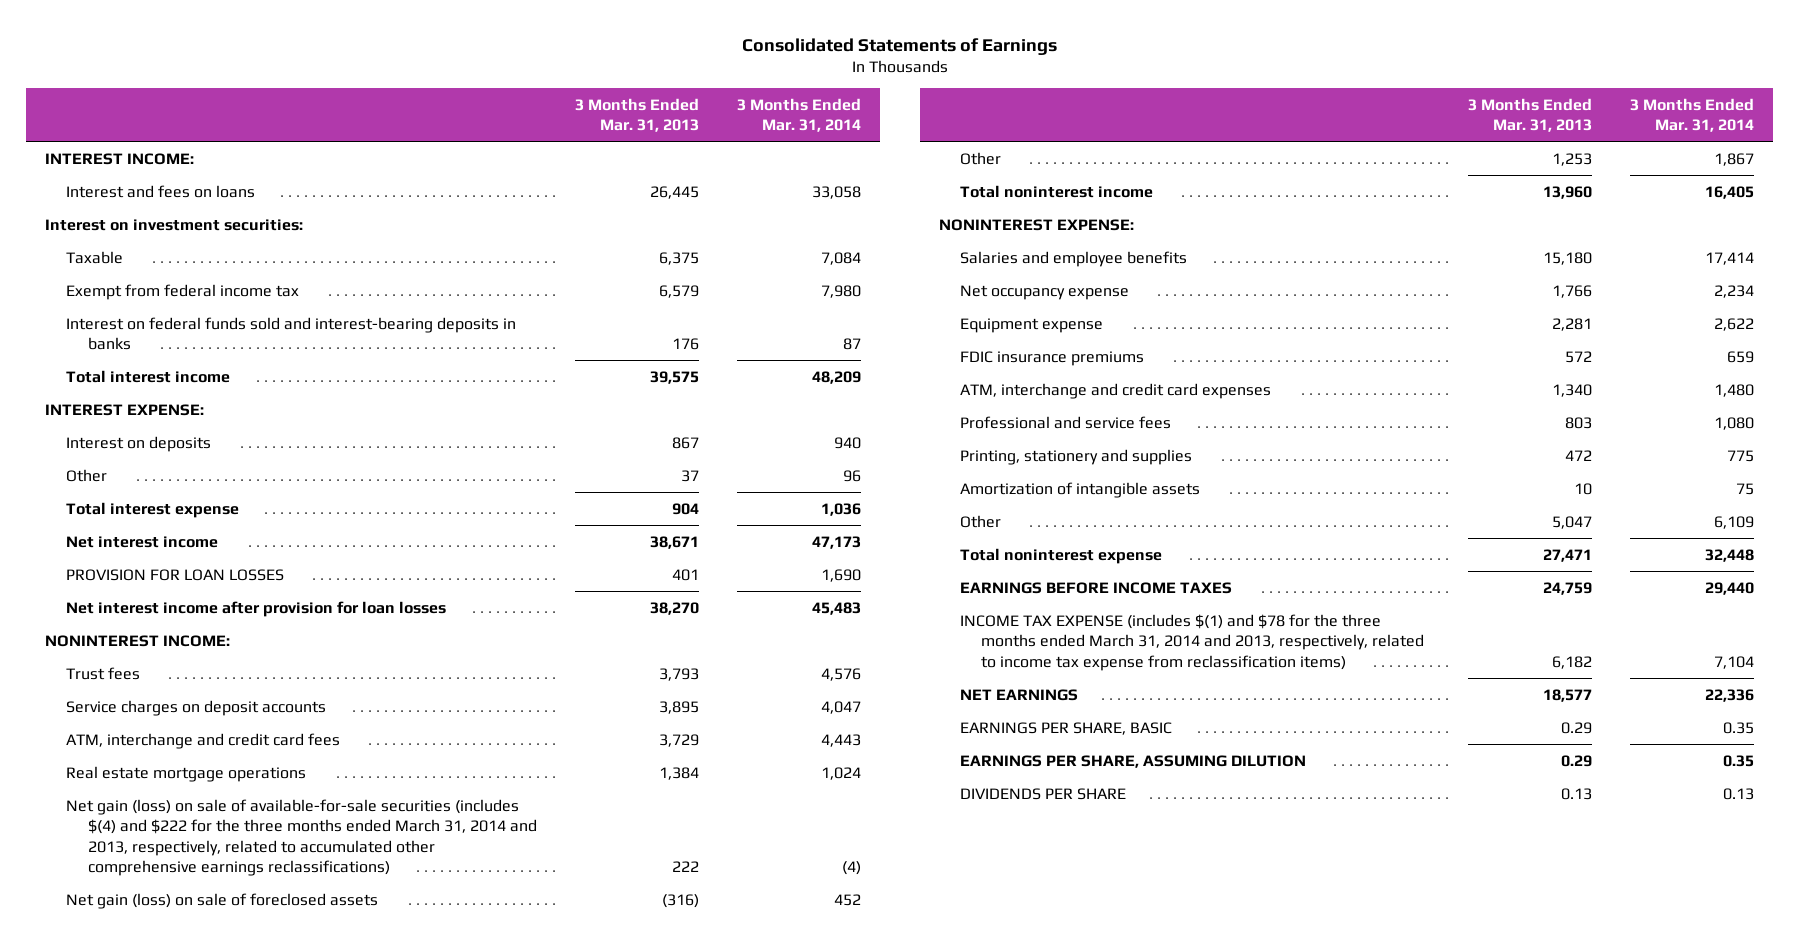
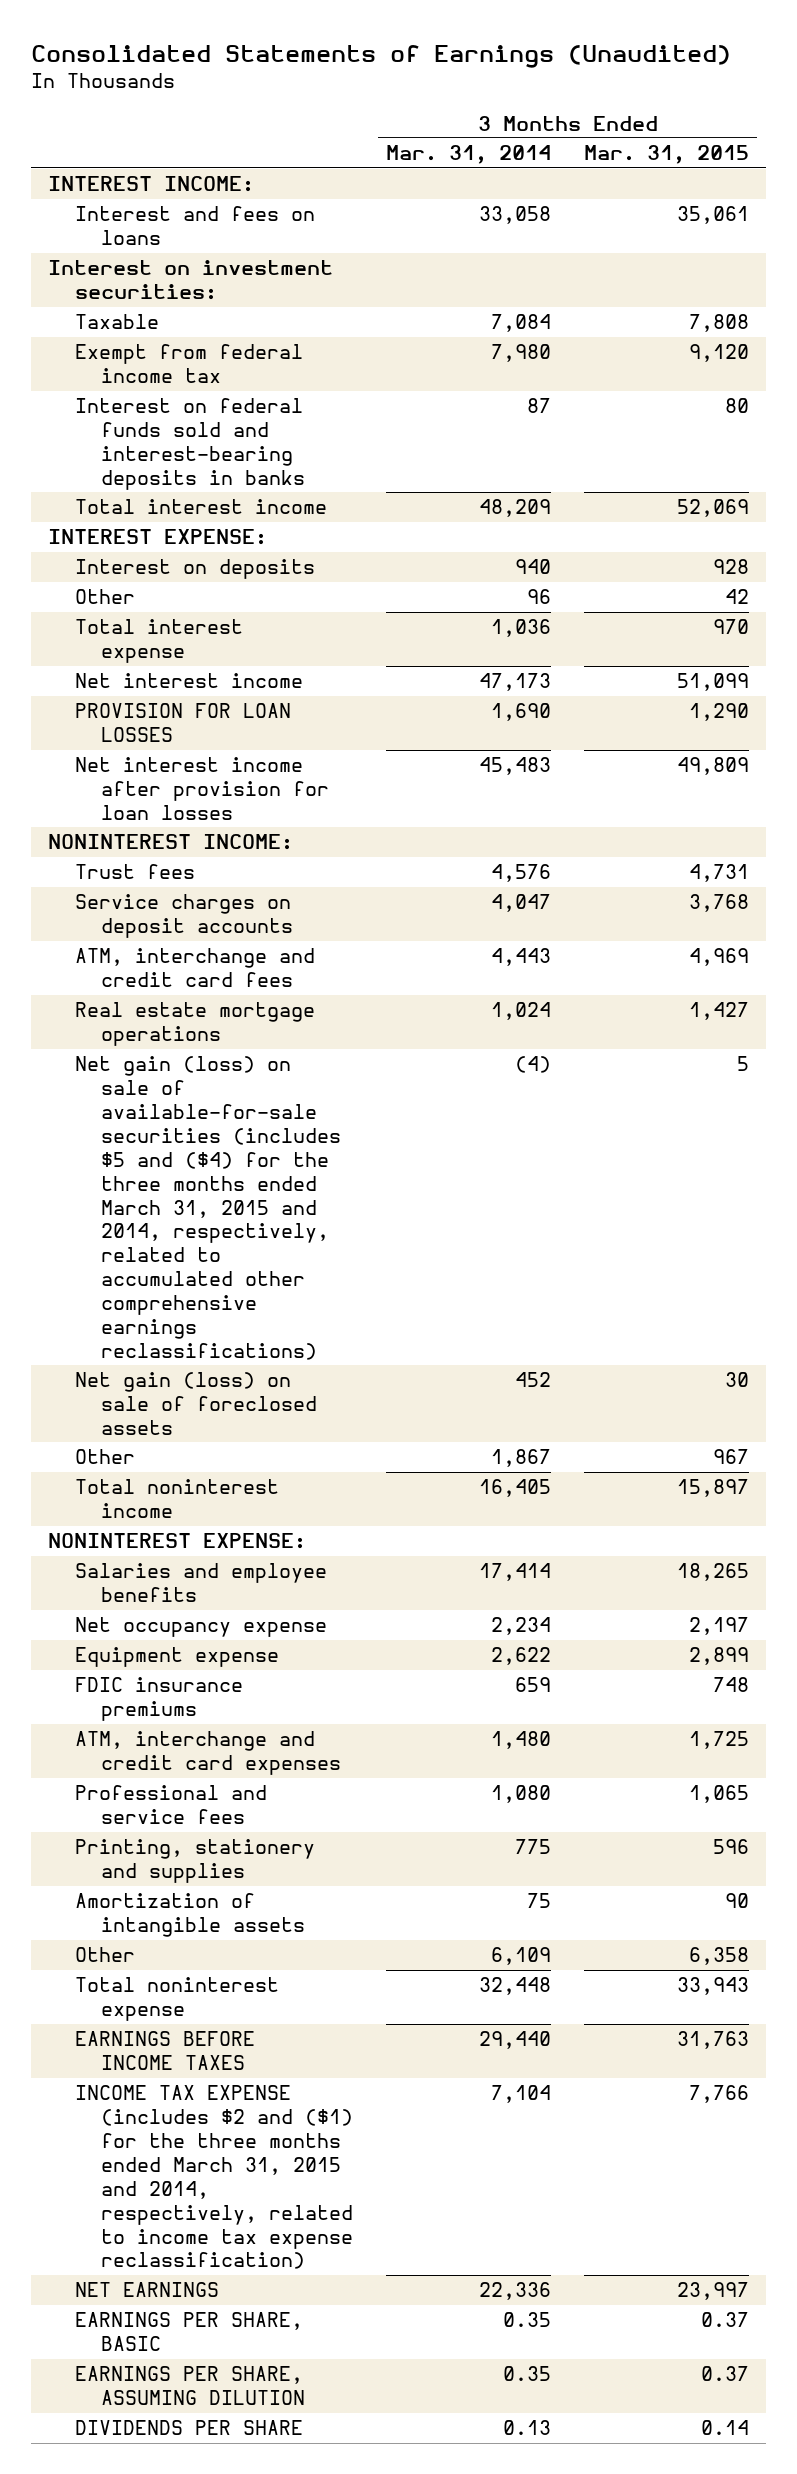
- Consolidated Statements of Earnings
+ Consolidated Statements of Earnings (Unaudited)
- | 3 Months Ended Mar. 31, 2013 | 3 Months Ended Mar. 31, 2014
+ | 3 Months Ended Mar. 31, 2014 | 3 Months Ended Mar. 31, 2015
- Net gain (loss) on sale of available-for-sale securities (includes $(4) and $222 for the three months ended March 31, 2014 and 2013, respectively, related to accumulated other comprehensive earnings reclassifications) | 222 | (4)
+ Net gain (loss) on sale of available-for-sale securities (includes $5 and ($4) for the three months ended March 31, 2015 and 2014, respectively, related to accumulated other comprehensive earnings reclassifications) | (4) | 5
- INCOME TAX EXPENSE (includes $(1) and $78 for the three months ended March 31, 2014 and 2013, respectively, related to income tax expense from reclassification items) | 6,182 | 7,104
+ INCOME TAX EXPENSE (includes $2 and ($1) for the three months ended March 31, 2015 and 2014, respectively, related to income tax expense reclassification) | 7,104 | 7,766

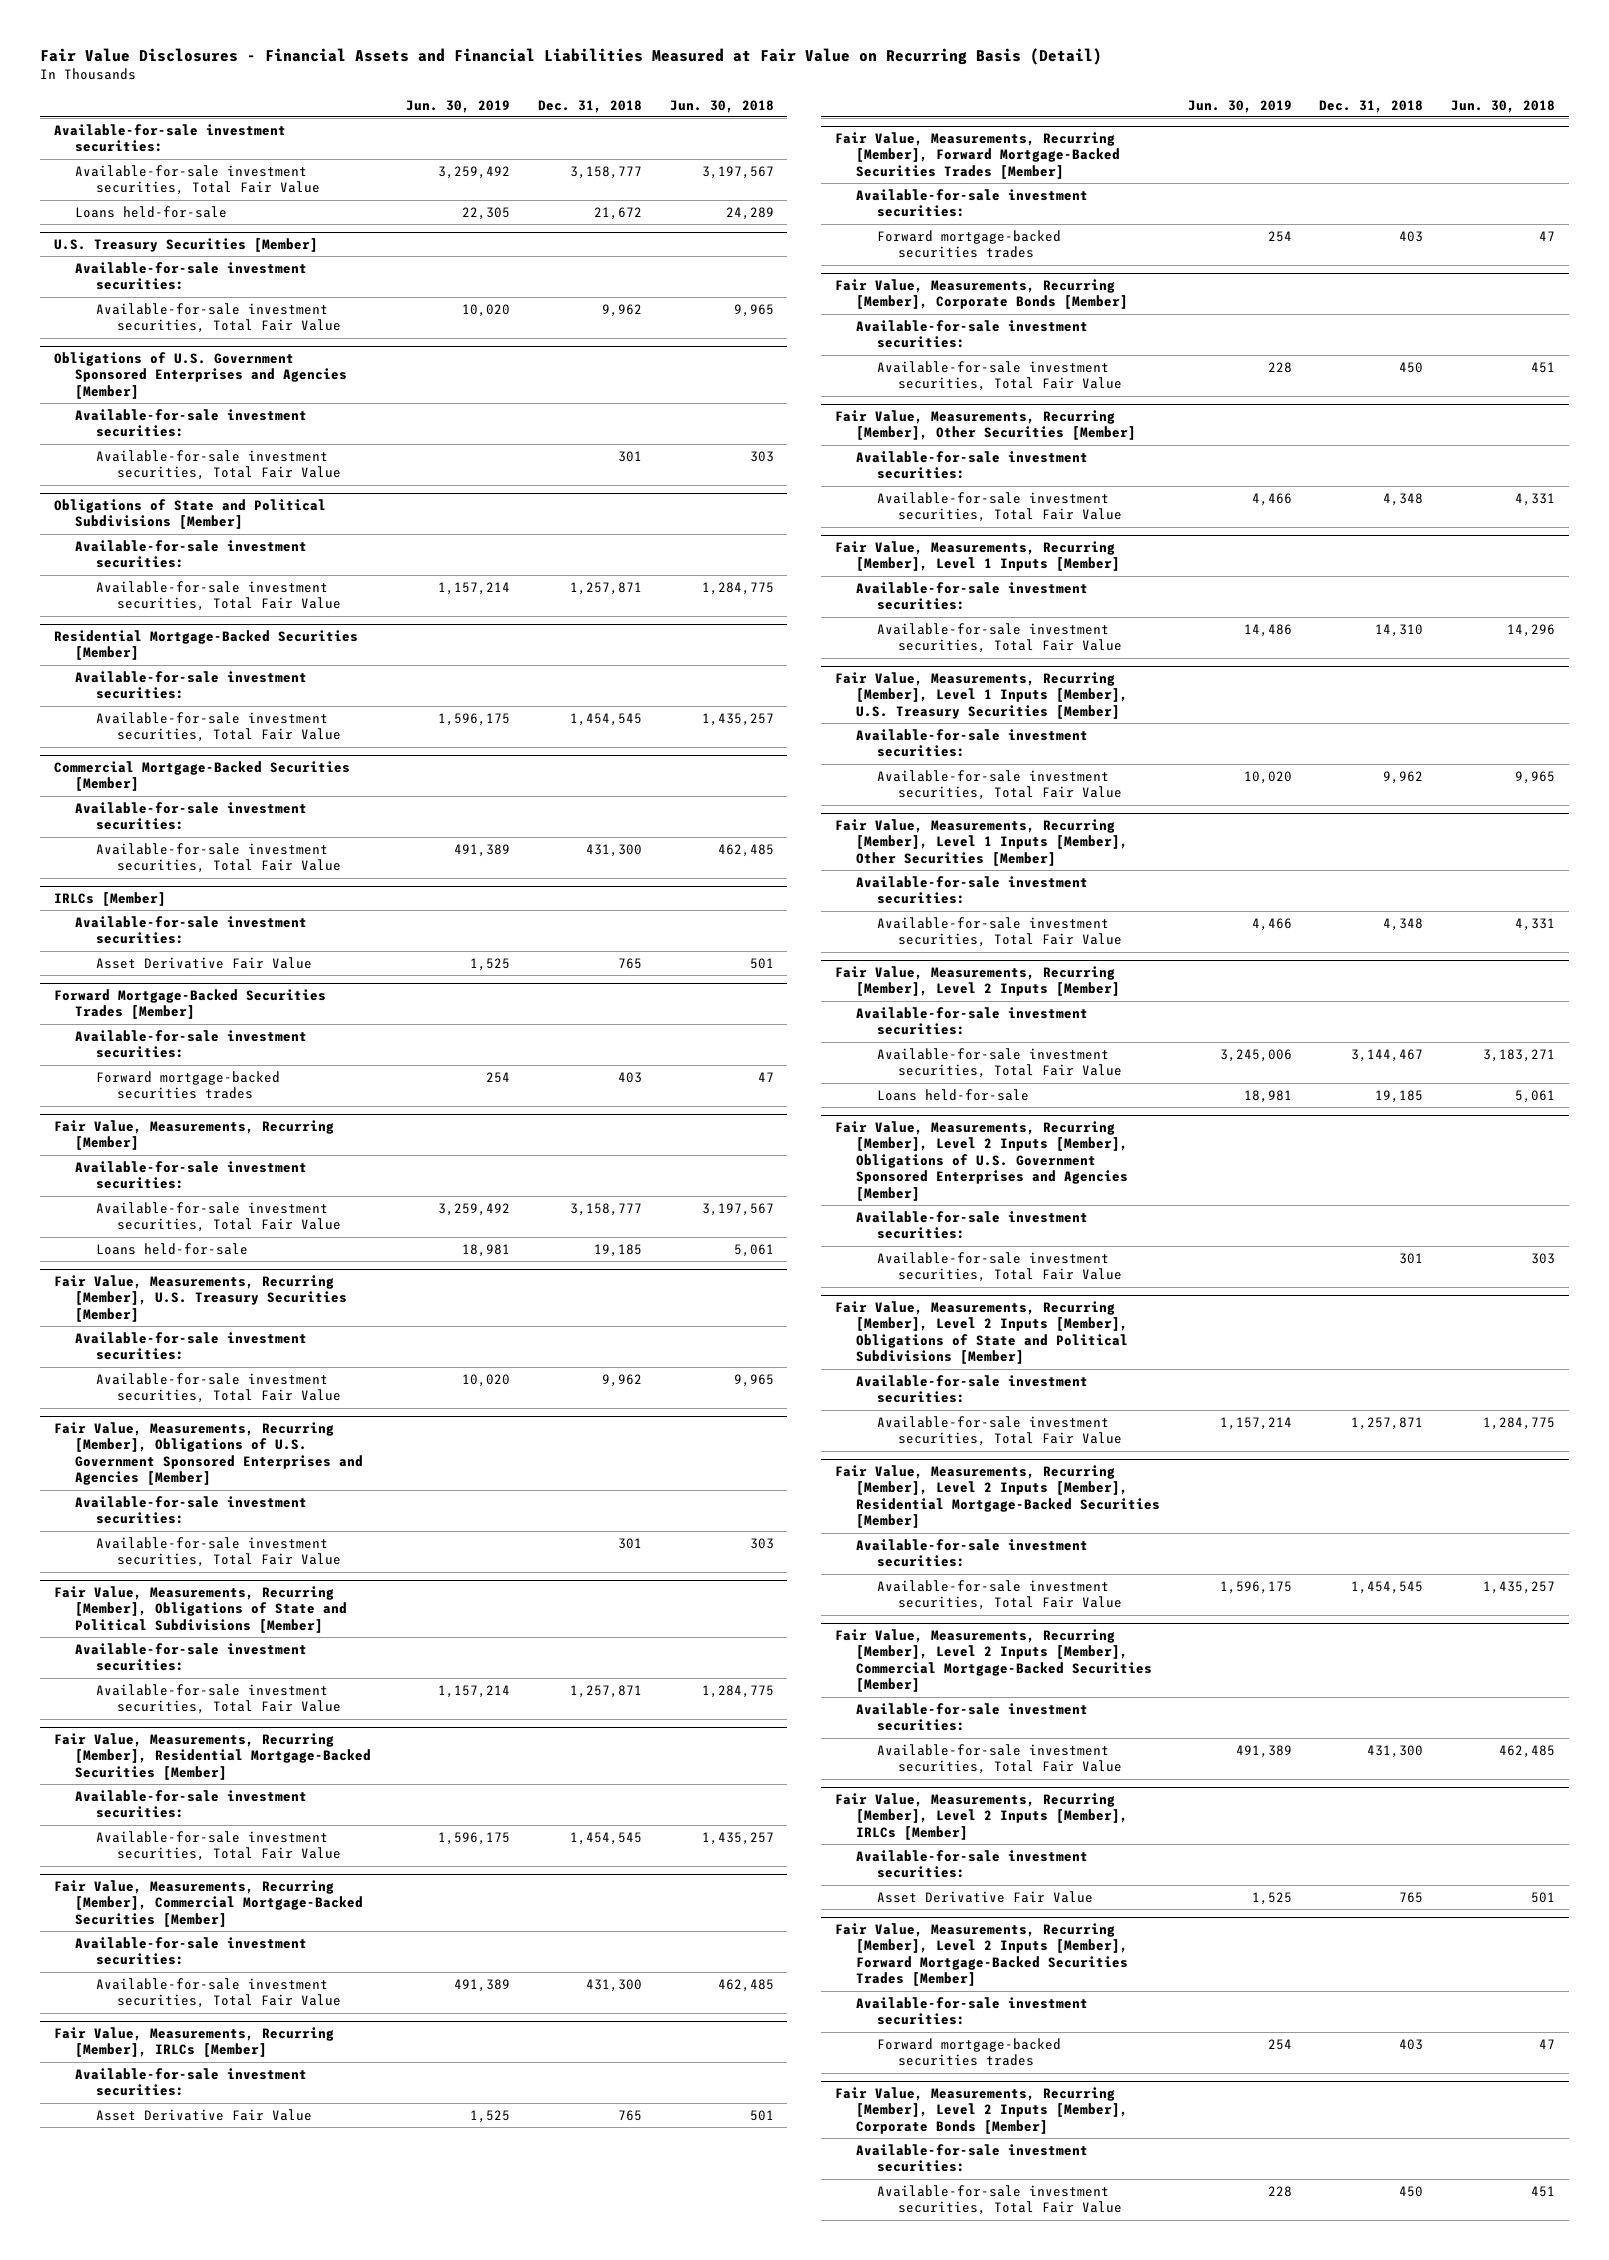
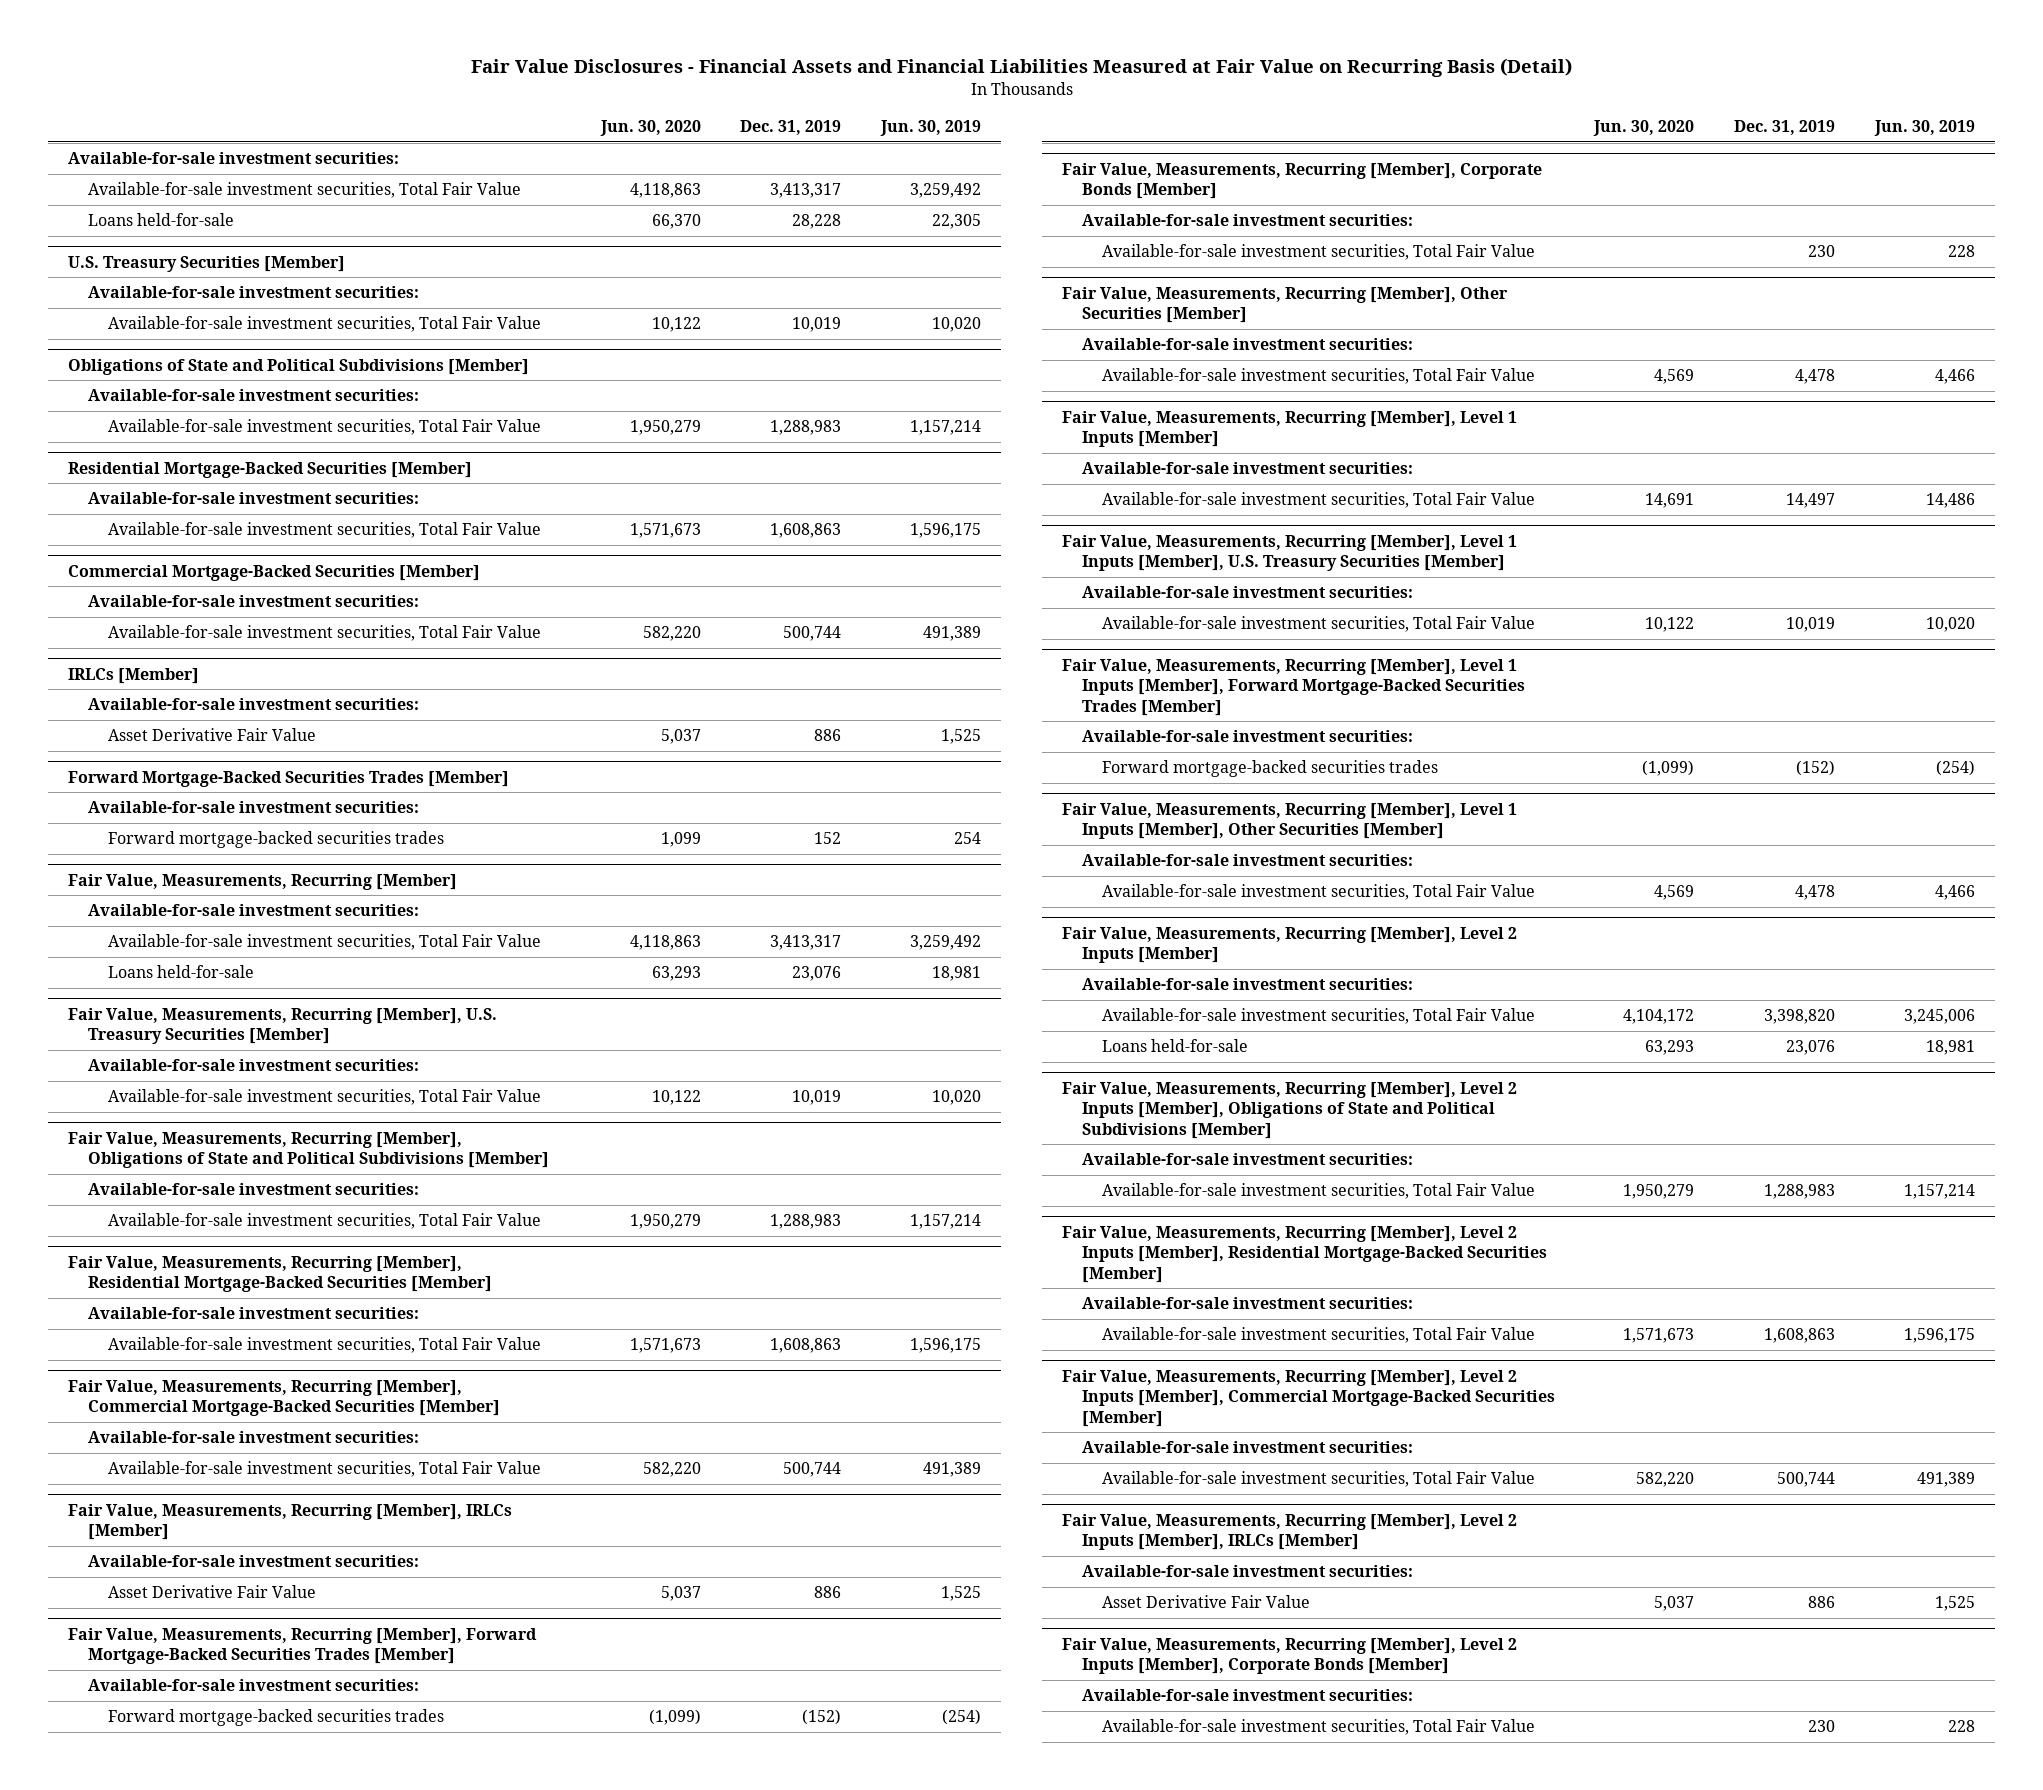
- | Jun. 30, 2019 | Dec. 31, 2018 | Jun. 30, 2018
+ | Jun. 30, 2020 | Dec. 31, 2019 | Jun. 30, 2019
- Obligations of U.S. Government Sponsored Enterprises and Agencies [Member]
- Available-for-sale investment securities:
- Available-for-sale investment securities, Total Fair Value | | 301 | 303
- Fair Value, Measurements, Recurring [Member], Obligations of U.S. Government Sponsored Enterprises and Agencies [Member]
- Available-for-sale investment securities:
- Available-for-sale investment securities, Total Fair Value | | 301 | 303
@ Fair Value, Measurements, Recurring [Member], Forward Mortgage-Backed Securities Trades [Member]
- Forward mortgage-backed securities trades | 254 | 403 | 47
+ Forward mortgage-backed securities trades | (1,099) | (152) | (254)
+ Fair Value, Measurements, Recurring [Member], Level 1 Inputs [Member], Forward Mortgage-Backed Securities Trades [Member]
+ Available-for-sale investment securities:
+ Forward mortgage-backed securities trades | (1,099) | (152) | (254)
- Fair Value, Measurements, Recurring [Member], Level 2 Inputs [Member], Obligations of U.S. Government Sponsored Enterprises and Agencies [Member]
- Available-for-sale investment securities:
- Available-for-sale investment securities, Total Fair Value | | 301 | 303
- Fair Value, Measurements, Recurring [Member], Level 2 Inputs [Member], Forward Mortgage-Backed Securities Trades [Member]
- Available-for-sale investment securities:
- Forward mortgage-backed securities trades | 254 | 403 | 47

